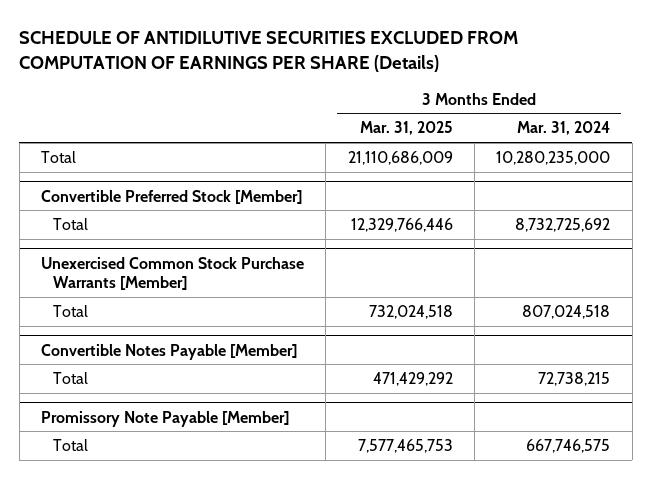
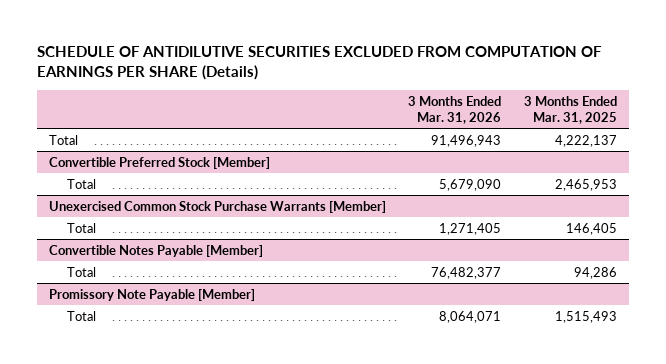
- | 3 Months Ended Mar. 31, 2025 | 3 Months Ended Mar. 31, 2024
+ | 3 Months Ended Mar. 31, 2026 | 3 Months Ended Mar. 31, 2025
- Total | 21,110,686,009 | 10,280,235,000
+ Total | 91,496,943 | 4,222,137
@ Convertible Preferred Stock [Member]
- Total | 12,329,766,446 | 8,732,725,692
+ Total | 5,679,090 | 2,465,953
@ Unexercised Common Stock Purchase Warrants [Member]
- Total | 732,024,518 | 807,024,518
+ Total | 1,271,405 | 146,405
@ Convertible Notes Payable [Member]
- Total | 471,429,292 | 72,738,215
+ Total | 76,482,377 | 94,286
@ Promissory Note Payable [Member]
- Total | 7,577,465,753 | 667,746,575
+ Total | 8,064,071 | 1,515,493

